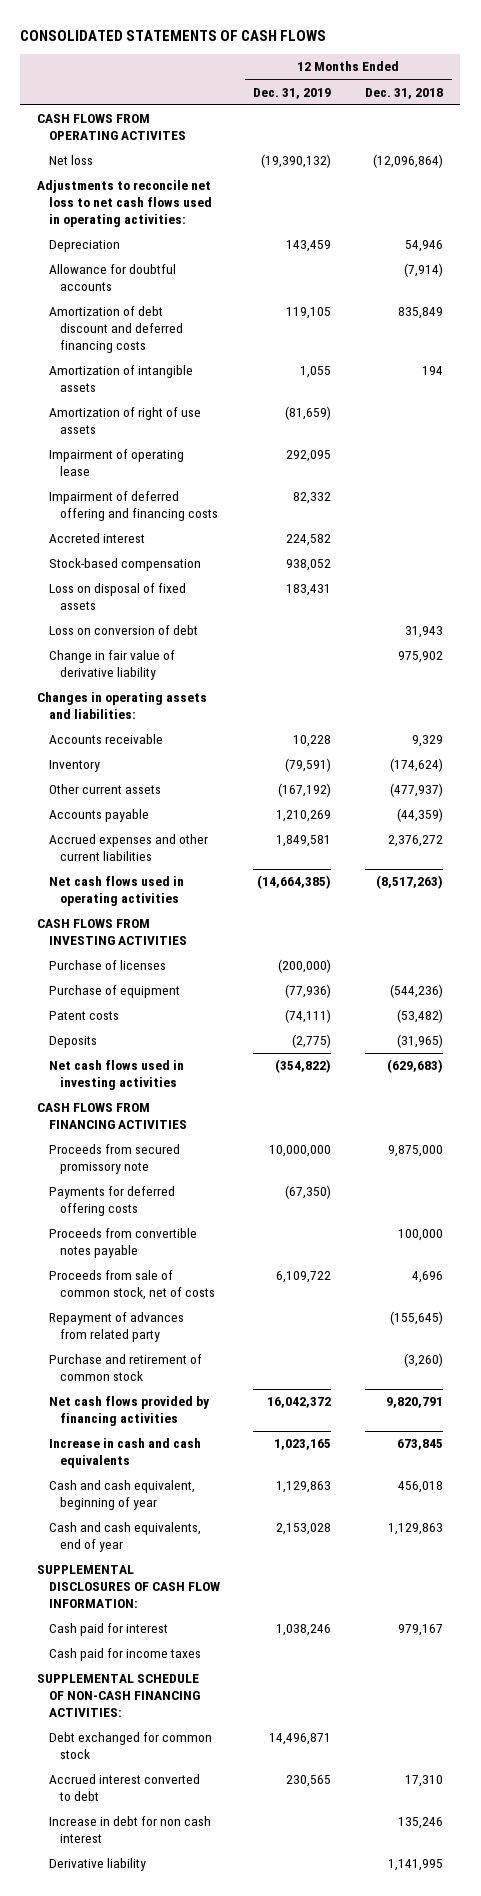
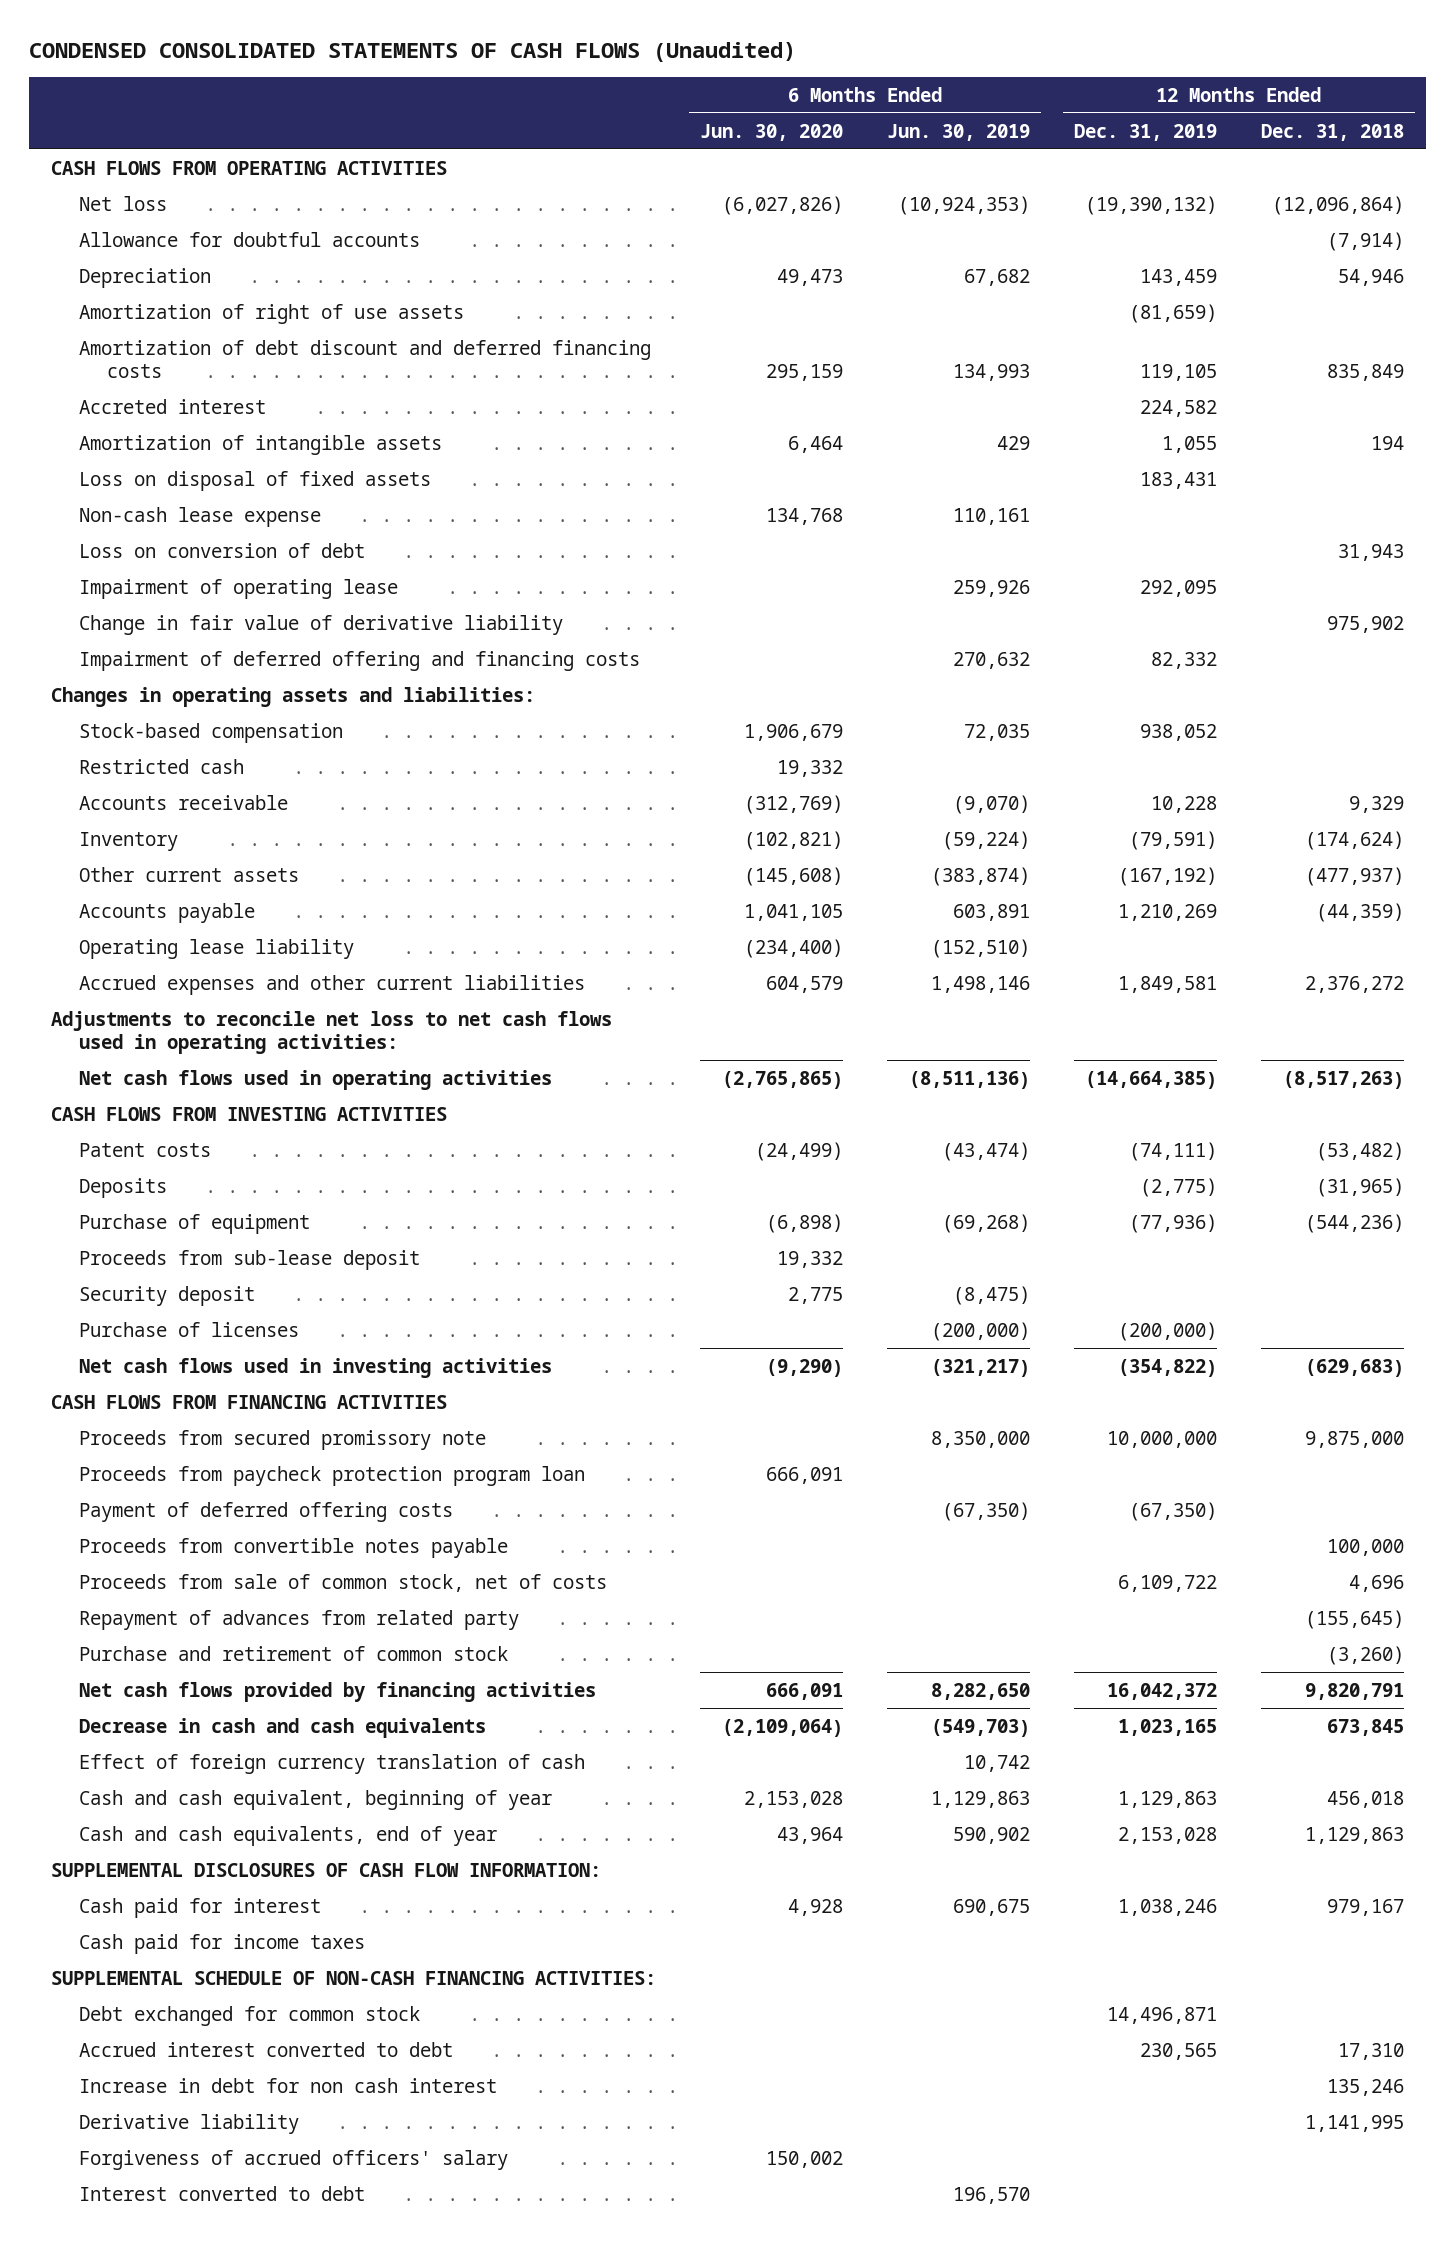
- CONSOLIDATED STATEMENTS OF CASH FLOWS
+ CONDENSED CONSOLIDATED STATEMENTS OF CASH FLOWS (Unaudited)
- | 12 Months Ended Dec. 31, 2019 | 12 Months Ended Dec. 31, 2018
+ | 6 Months Ended Jun. 30, 2020 | 6 Months Ended Jun. 30, 2019 | 12 Months Ended Dec. 31, 2019 | 12 Months Ended Dec. 31, 2018
- CASH FLOWS FROM OPERATING ACTIVITES
+ CASH FLOWS FROM OPERATING ACTIVITIES
moved down: Depreciation | 49,473 | 67,682 | 143,459 | 54,946
moved down: Amortization of debt discount and deferred financing costs | 295,159 | 134,993 | 119,105 | 835,849
moved down: Amortization of intangible assets | 6,464 | 429 | 1,055 | 194
+ Non-cash lease expense | 134,768 | 110,161 | |
moved down: Impairment of operating lease | | 259,926 | 292,095 |
moved down: Impairment of deferred offering and financing costs | | 270,632 | 82,332 |
moved down: Stock-based compensation | 1,906,679 | 72,035 | 938,052 |
+ Restricted cash | 19,332 | | |
+ Operating lease liability | (234,400) | (152,510) | |
moved down: Adjustments to reconcile net loss to net cash flows used in operating activities:
moved down: Purchase of equipment | (6,898) | (69,268) | (77,936) | (544,236)
+ Proceeds from sub-lease deposit | 19,332 | | |
+ Security deposit | 2,775 | (8,475) | |
moved down: Purchase of licenses | | (200,000) | (200,000) |
- Payments for deferred offering costs | (67,350) |
+ Proceeds from paycheck protection program loan | 666,091 | | |
+ Payment of deferred offering costs | | (67,350) | (67,350) |
- Increase in cash and cash equivalents | 1,023,165 | 673,845
+ Decrease in cash and cash equivalents | (2,109,064) | (549,703) | 1,023,165 | 673,845
+ Effect of foreign currency translation of cash | | 10,742 | |
+ Forgiveness of accrued officers' salary | 150,002 | | |
+ Interest converted to debt | | 196,570 | |

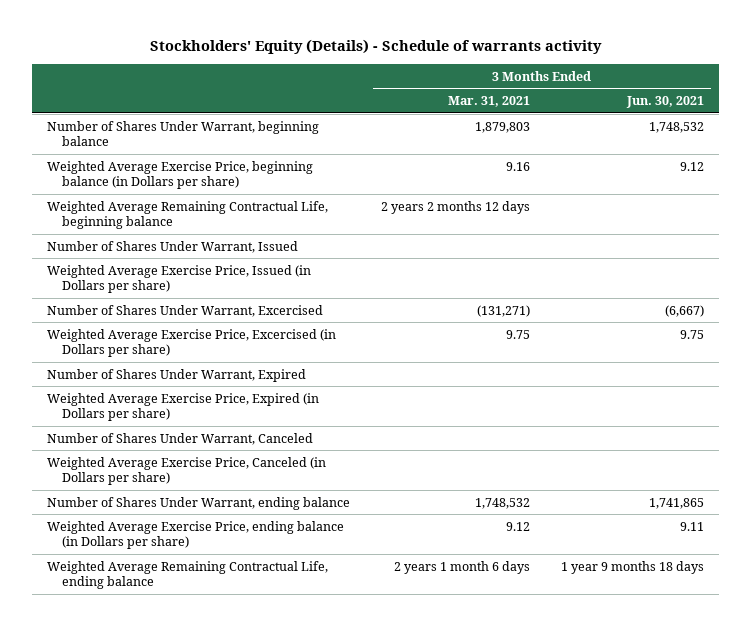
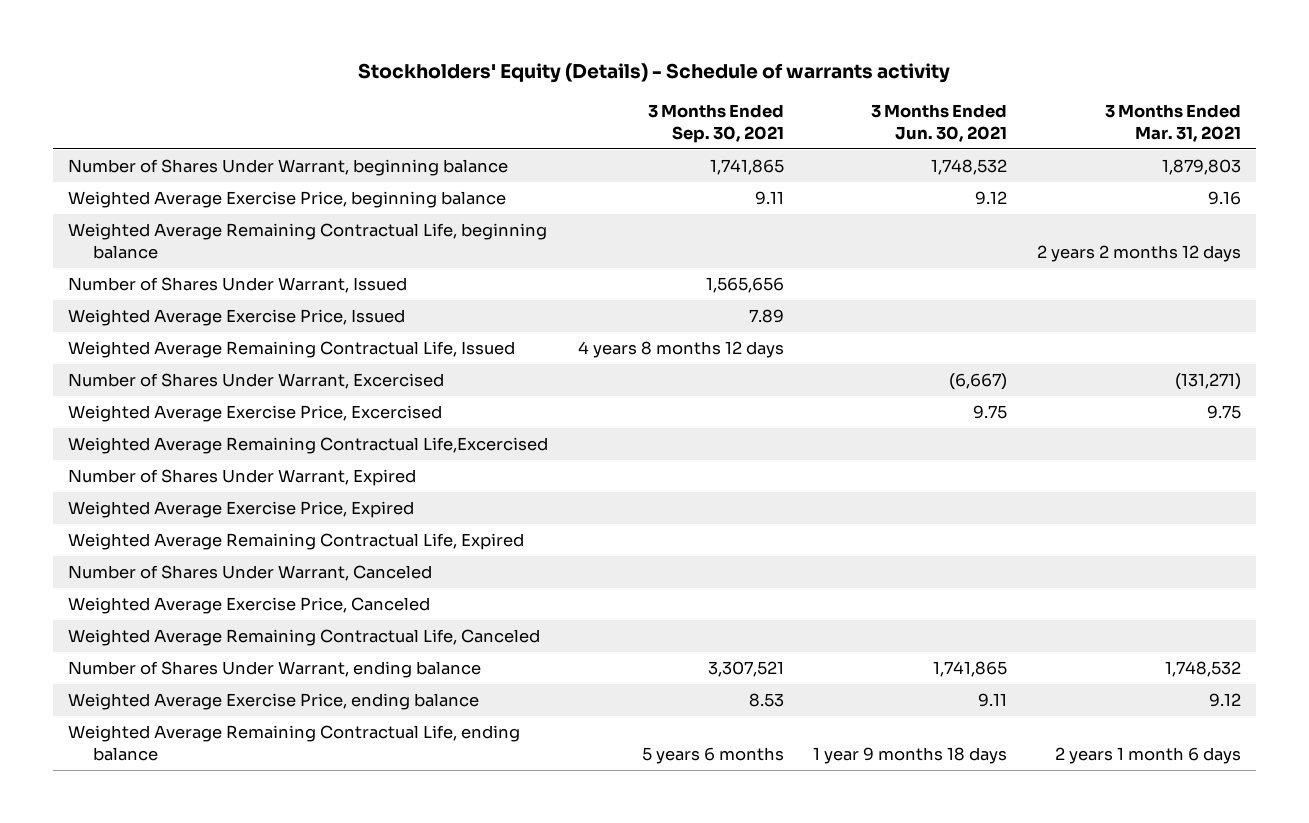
- | 3 Months Ended Mar. 31, 2021 | 3 Months Ended Jun. 30, 2021
+ | 3 Months Ended Sep. 30, 2021 | 3 Months Ended Jun. 30, 2021 | 3 Months Ended Mar. 31, 2021
- Weighted Average Exercise Price, beginning balance (in Dollars per share) | 9.16 | 9.12
+ Weighted Average Exercise Price, beginning balance | 9.11 | 9.12 | 9.16
- Weighted Average Exercise Price, Issued (in Dollars per share)
+ Weighted Average Exercise Price, Issued | 7.89 | |
+ Weighted Average Remaining Contractual Life, Issued | 4 years 8 months 12 days | |
- Weighted Average Exercise Price, Excercised (in Dollars per share) | 9.75 | 9.75
+ Weighted Average Exercise Price, Excercised | | 9.75 | 9.75
+ Weighted Average Remaining Contractual Life,Excercised
- Weighted Average Exercise Price, Expired (in Dollars per share)
+ Weighted Average Exercise Price, Expired
+ Weighted Average Remaining Contractual Life, Expired
- Weighted Average Exercise Price, Canceled (in Dollars per share)
+ Weighted Average Exercise Price, Canceled
+ Weighted Average Remaining Contractual Life, Canceled
- Weighted Average Exercise Price, ending balance (in Dollars per share) | 9.12 | 9.11
+ Weighted Average Exercise Price, ending balance | 8.53 | 9.11 | 9.12

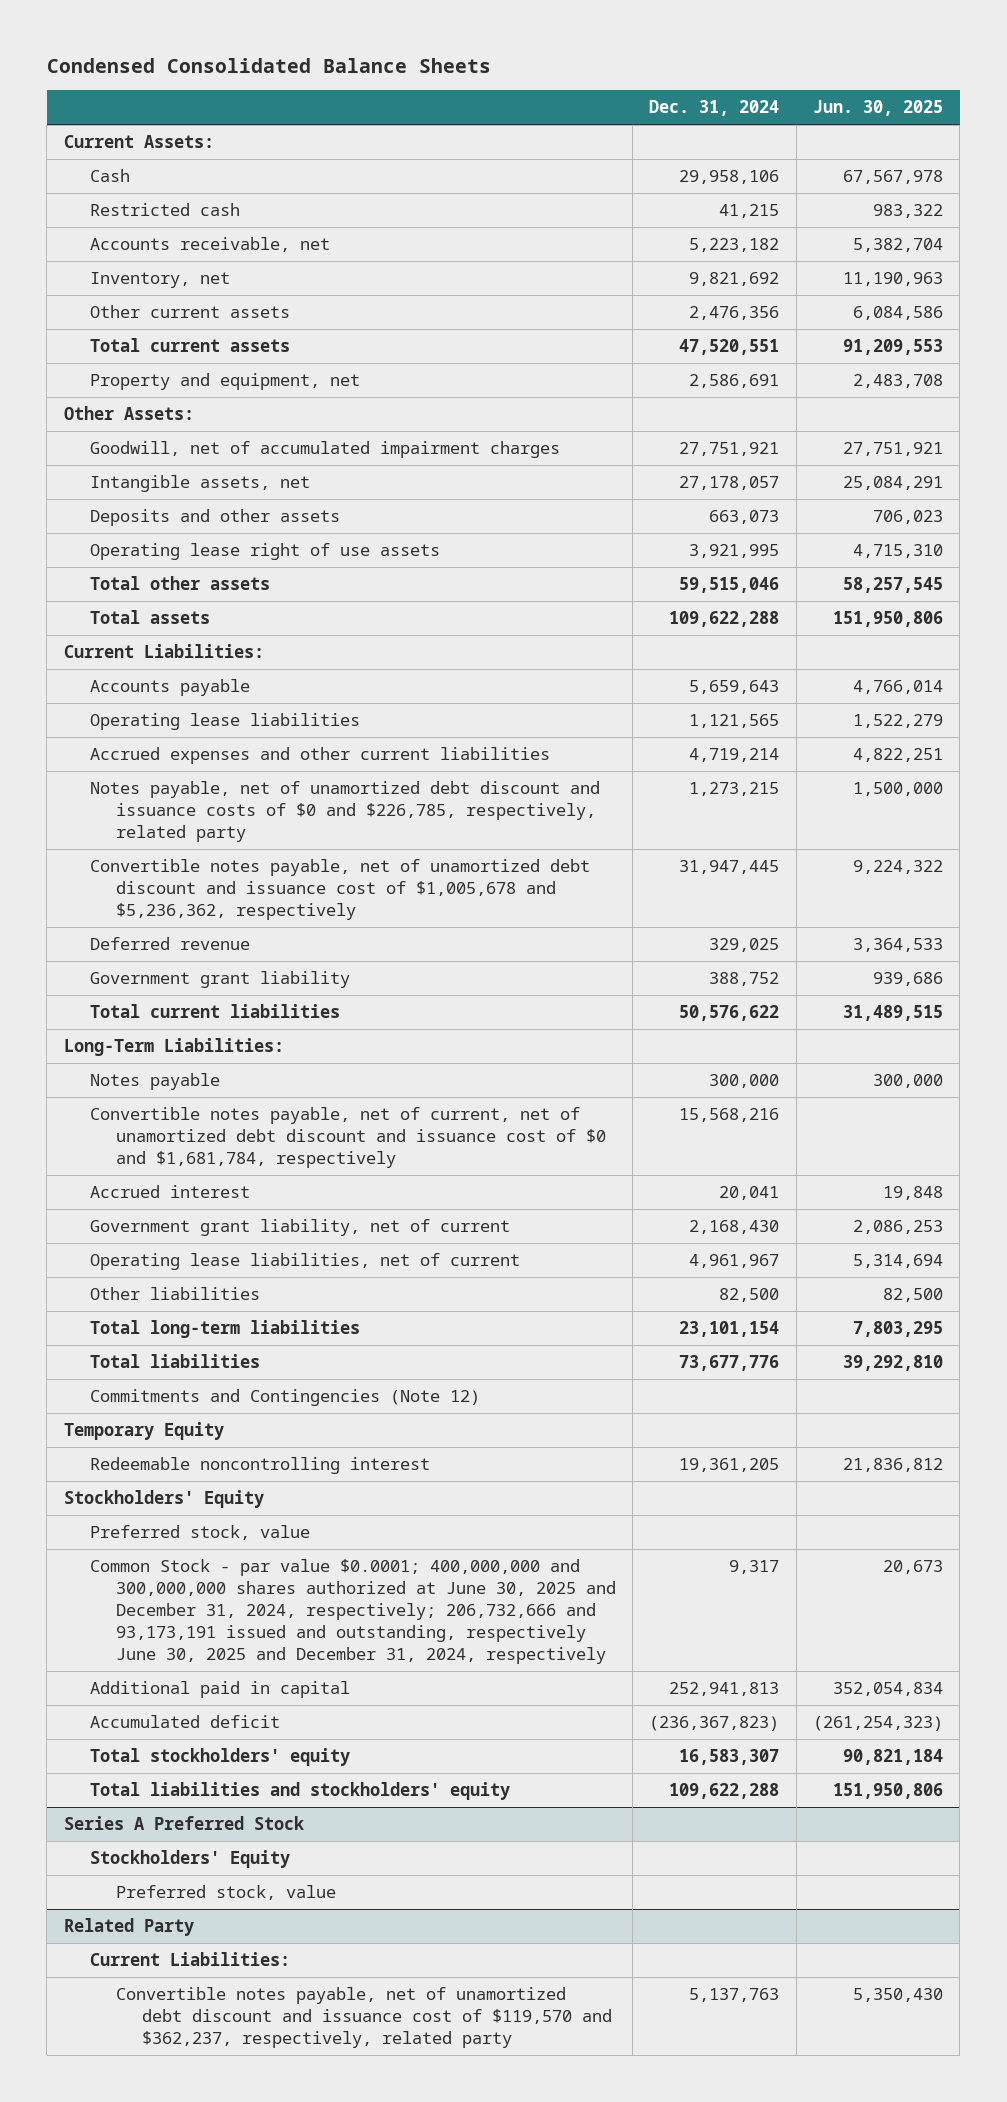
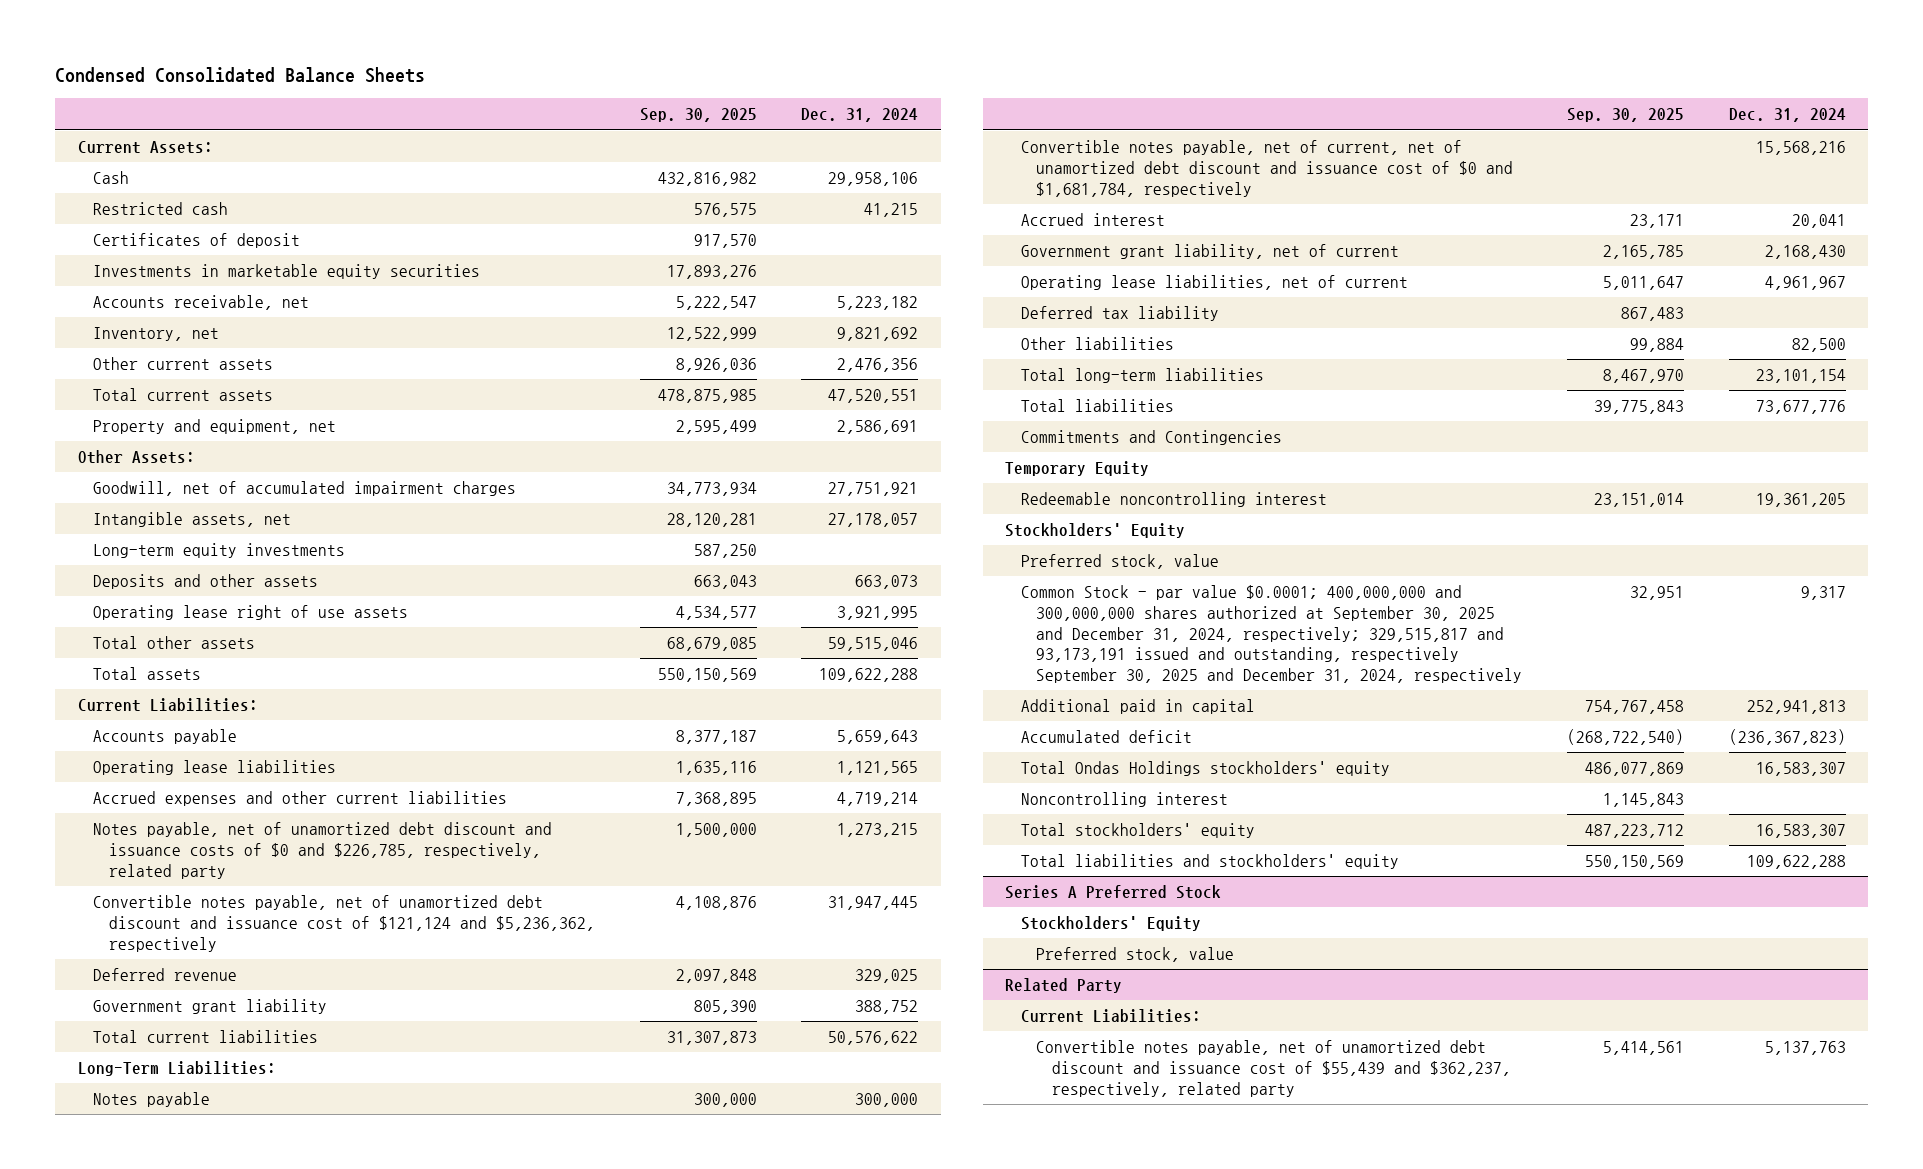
- | Dec. 31, 2024 | Jun. 30, 2025
+ | Sep. 30, 2025 | Dec. 31, 2024
+ Certificates of deposit | 917,570 |
+ Investments in marketable equity securities | 17,893,276 |
+ Long-term equity investments | 587,250 |
- Convertible notes payable, net of unamortized debt discount and issuance cost of $1,005,678 and $5,236,362, respectively | 31,947,445 | 9,224,322
+ Convertible notes payable, net of unamortized debt discount and issuance cost of $121,124 and $5,236,362, respectively | 4,108,876 | 31,947,445
+ Deferred tax liability | 867,483 |
- Commitments and Contingencies (Note 12)
+ Commitments and Contingencies
- Common Stock - par value $0.0001; 400,000,000 and 300,000,000 shares authorized at June 30, 2025 and December 31, 2024, respectively; 206,732,666 and 93,173,191 issued and outstanding, respectively June 30, 2025 and December 31, 2024, respectively | 9,317 | 20,673
+ Common Stock - par value $0.0001; 400,000,000 and 300,000,000 shares authorized at September 30, 2025 and December 31, 2024, respectively; 329,515,817 and 93,173,191 issued and outstanding, respectively September 30, 2025 and December 31, 2024, respectively | 32,951 | 9,317
+ Total Ondas Holdings stockholders' equity | 486,077,869 | 16,583,307
+ Noncontrolling interest | 1,145,843 |
@ Related Party
- Convertible notes payable, net of unamortized debt discount and issuance cost of $119,570 and $362,237, respectively, related party | 5,137,763 | 5,350,430
+ Convertible notes payable, net of unamortized debt discount and issuance cost of $55,439 and $362,237, respectively, related party | 5,414,561 | 5,137,763

